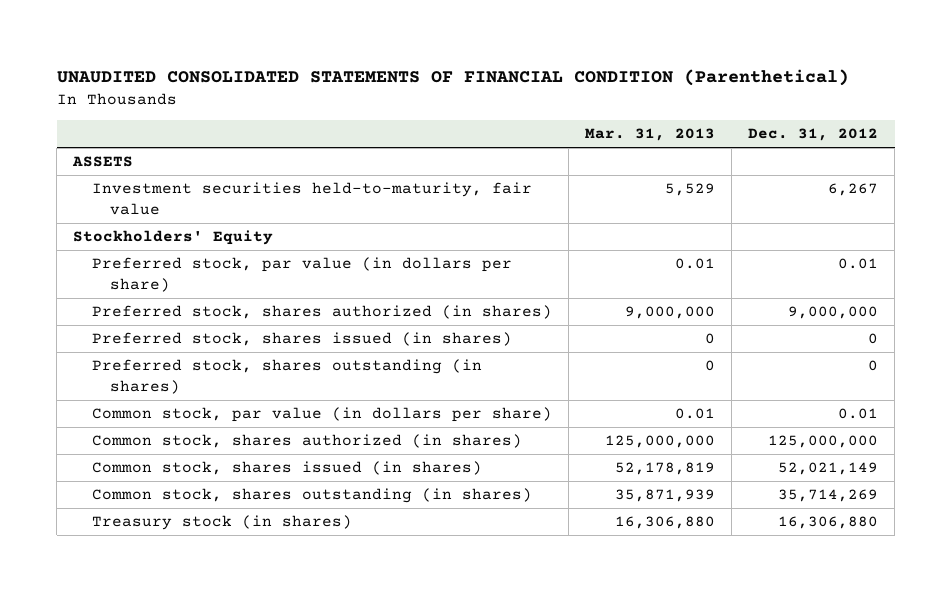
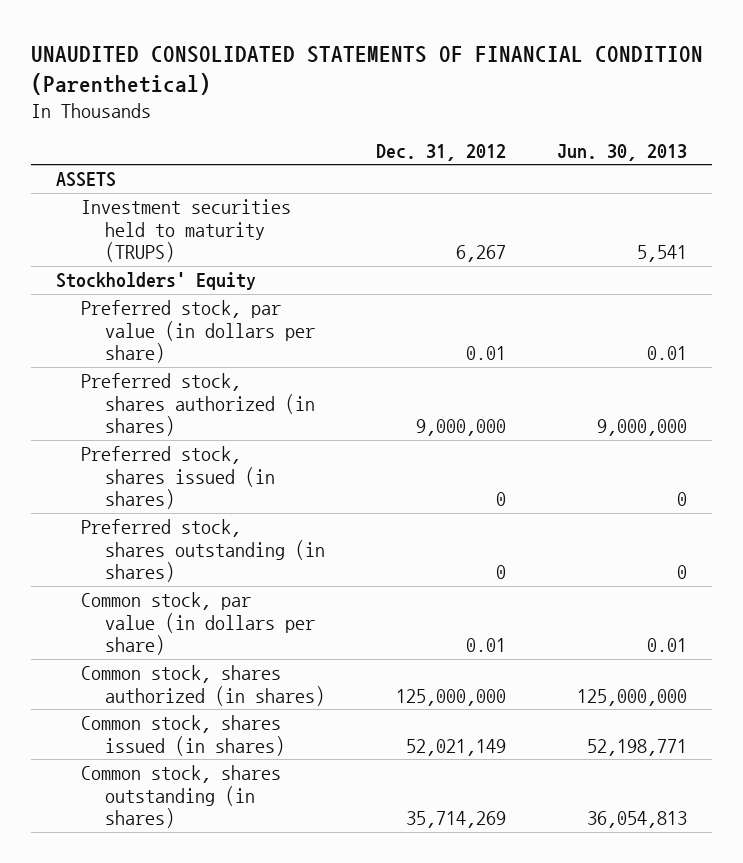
- | Mar. 31, 2013 | Dec. 31, 2012
+ | Dec. 31, 2012 | Jun. 30, 2013
- Investment securities held-to-maturity, fair value | 5,529 | 6,267
+ Investment securities held to maturity (TRUPS) | 6,267 | 5,541
- Treasury stock (in shares) | 16,306,880 | 16,306,880

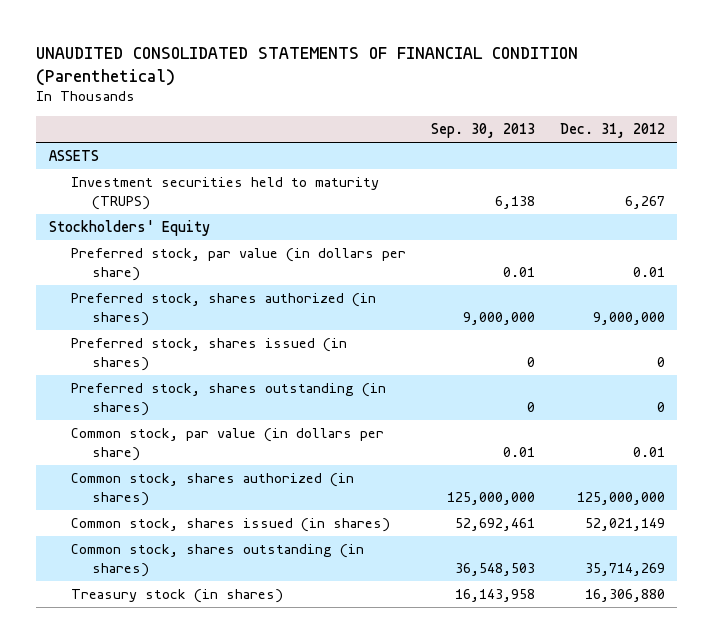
- | Dec. 31, 2012 | Jun. 30, 2013
+ | Sep. 30, 2013 | Dec. 31, 2012
+ Treasury stock (in shares) | 16,143,958 | 16,306,880

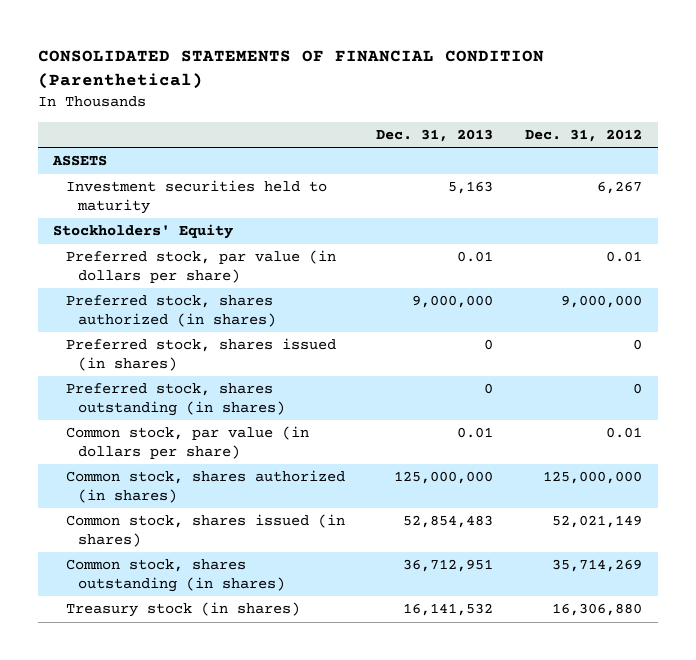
- UNAUDITED CONSOLIDATED STATEMENTS OF FINANCIAL CONDITION (Parenthetical)
+ CONSOLIDATED STATEMENTS OF FINANCIAL CONDITION (Parenthetical)
- | Sep. 30, 2013 | Dec. 31, 2012
+ | Dec. 31, 2013 | Dec. 31, 2012
- Investment securities held to maturity (TRUPS) | 6,138 | 6,267
+ Investment securities held to maturity | 5,163 | 6,267

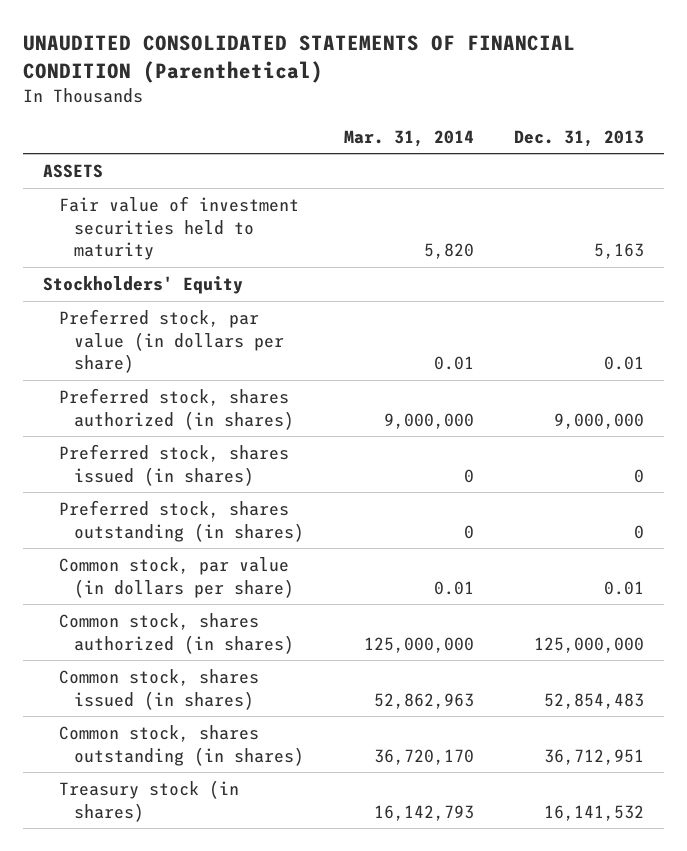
- CONSOLIDATED STATEMENTS OF FINANCIAL CONDITION (Parenthetical)
+ UNAUDITED CONSOLIDATED STATEMENTS OF FINANCIAL CONDITION (Parenthetical)
- | Dec. 31, 2013 | Dec. 31, 2012
+ | Mar. 31, 2014 | Dec. 31, 2013
- Investment securities held to maturity | 5,163 | 6,267
+ Fair value of investment securities held to maturity | 5,820 | 5,163

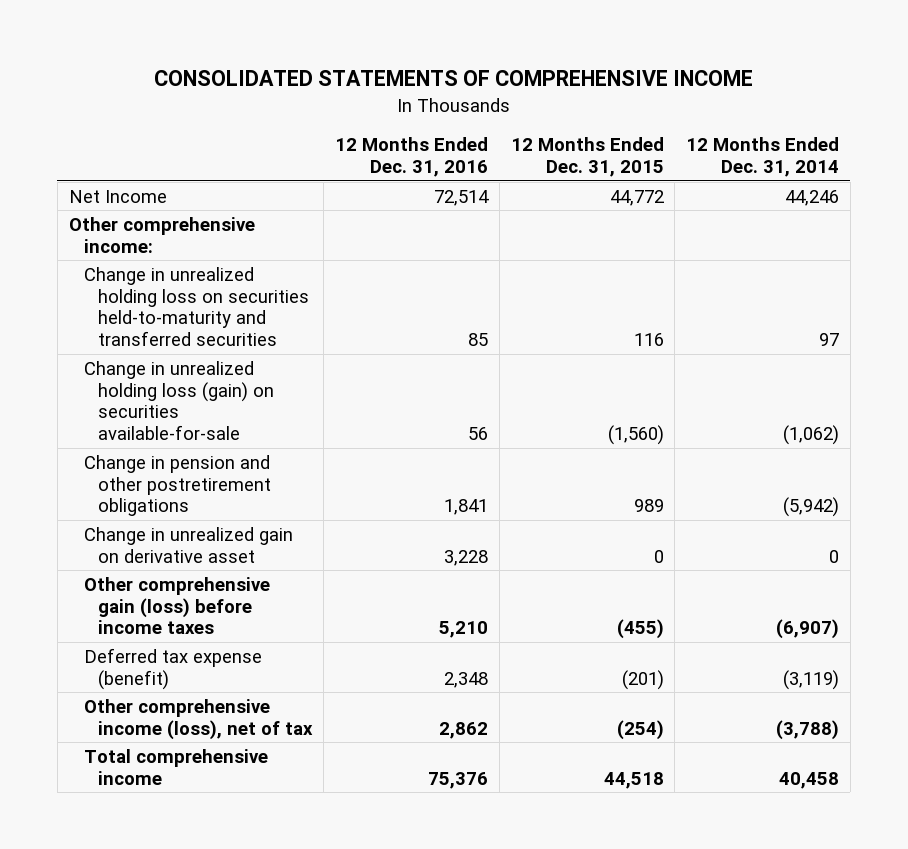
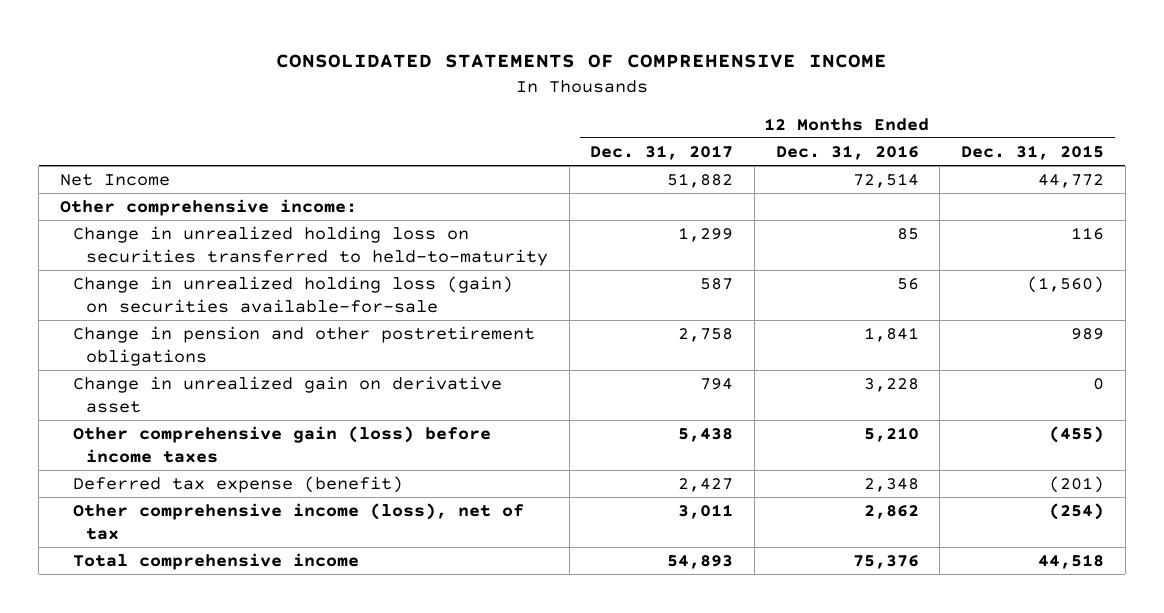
- | 12 Months Ended Dec. 31, 2016 | 12 Months Ended Dec. 31, 2015 | 12 Months Ended Dec. 31, 2014
+ | 12 Months Ended Dec. 31, 2017 | 12 Months Ended Dec. 31, 2016 | 12 Months Ended Dec. 31, 2015
- Change in unrealized holding loss on securities held-to-maturity and transferred securities | 85 | 116 | 97
+ Change in unrealized holding loss on securities transferred to held-to-maturity | 1,299 | 85 | 116

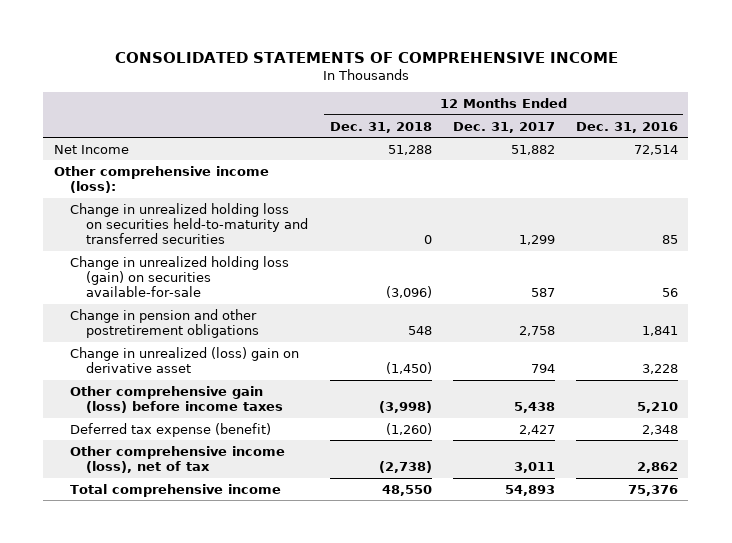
- | 12 Months Ended Dec. 31, 2017 | 12 Months Ended Dec. 31, 2016 | 12 Months Ended Dec. 31, 2015
+ | 12 Months Ended Dec. 31, 2018 | 12 Months Ended Dec. 31, 2017 | 12 Months Ended Dec. 31, 2016
- Other comprehensive income:
- Change in unrealized holding loss on securities transferred to held-to-maturity | 1,299 | 85 | 116
+ Other comprehensive income (loss):
+ Change in unrealized holding loss on securities held-to-maturity and transferred securities | 0 | 1,299 | 85
- Change in unrealized gain on derivative asset | 794 | 3,228 | 0
+ Change in unrealized (loss) gain on derivative asset | (1,450) | 794 | 3,228

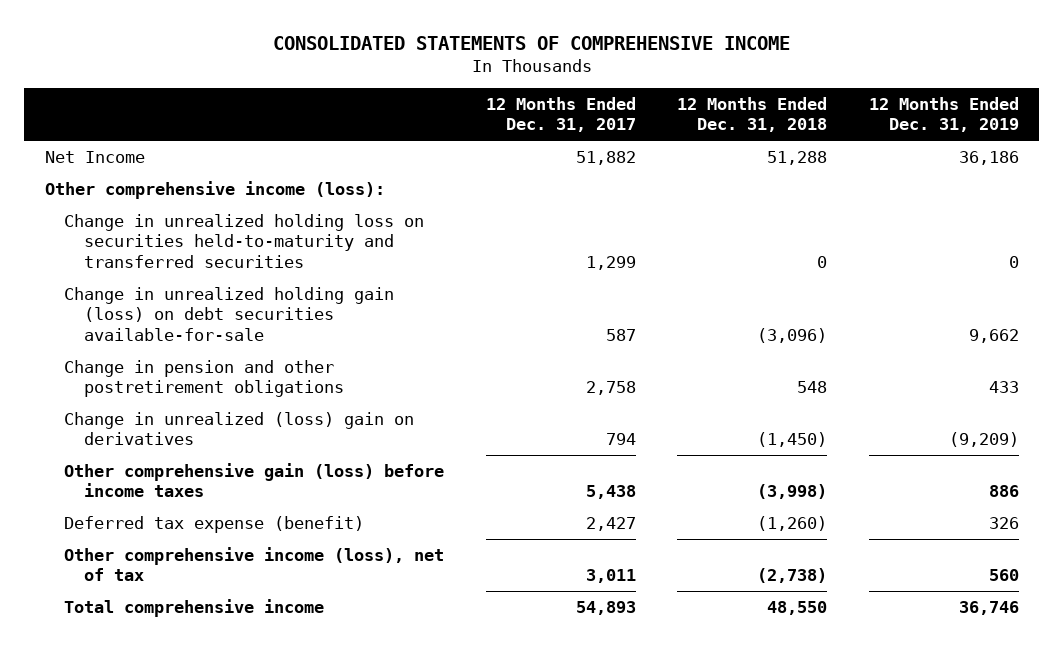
- | 12 Months Ended Dec. 31, 2018 | 12 Months Ended Dec. 31, 2017 | 12 Months Ended Dec. 31, 2016
+ | 12 Months Ended Dec. 31, 2017 | 12 Months Ended Dec. 31, 2018 | 12 Months Ended Dec. 31, 2019
- Change in unrealized holding loss (gain) on securities available-for-sale | (3,096) | 587 | 56
+ Change in unrealized holding gain (loss) on debt securities available-for-sale | 587 | (3,096) | 9,662
- Change in unrealized (loss) gain on derivative asset | (1,450) | 794 | 3,228
+ Change in unrealized (loss) gain on derivatives | 794 | (1,450) | (9,209)

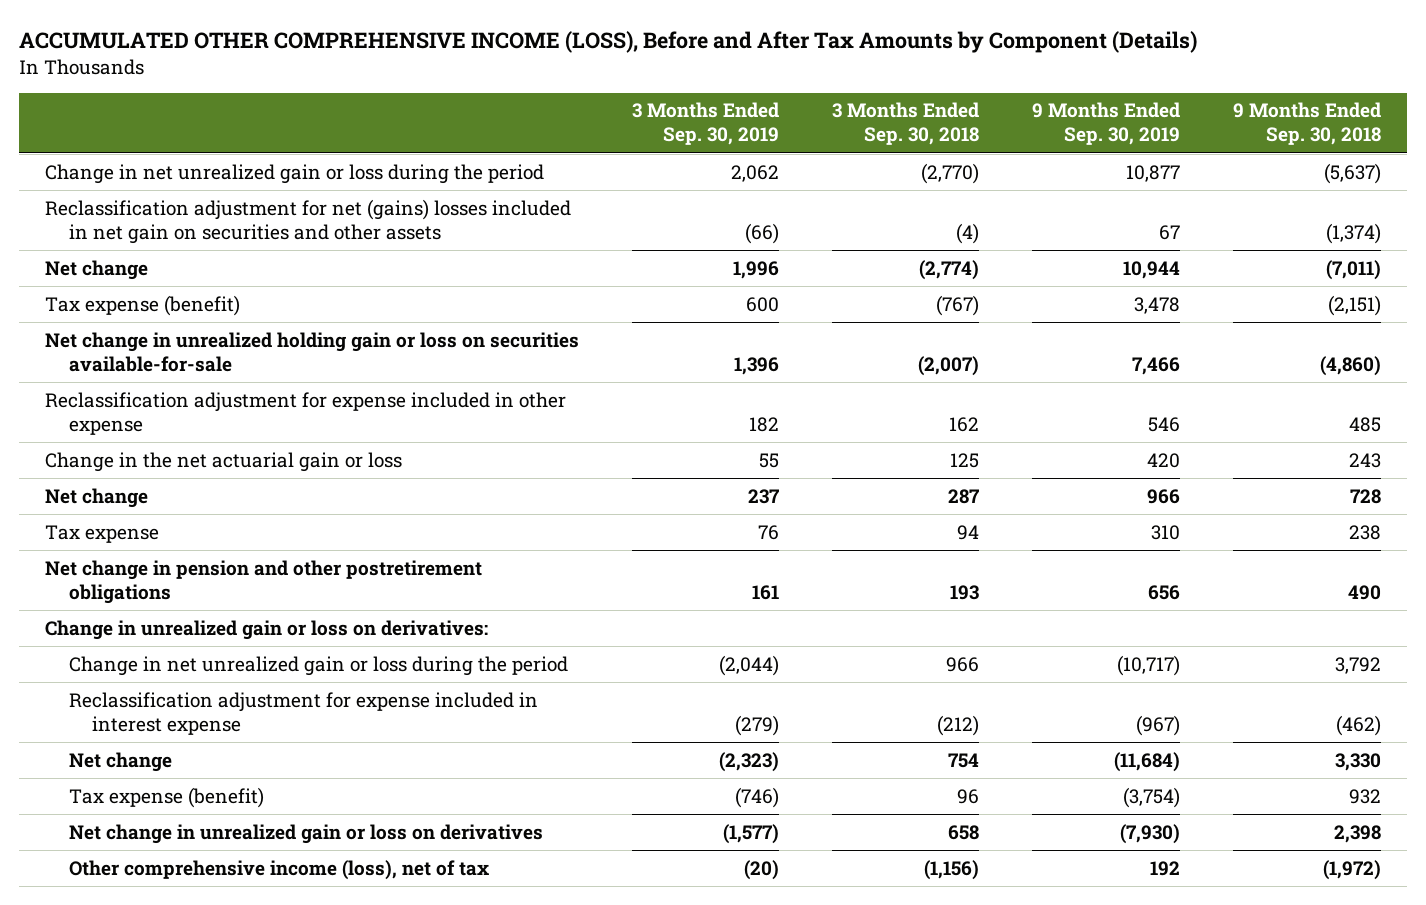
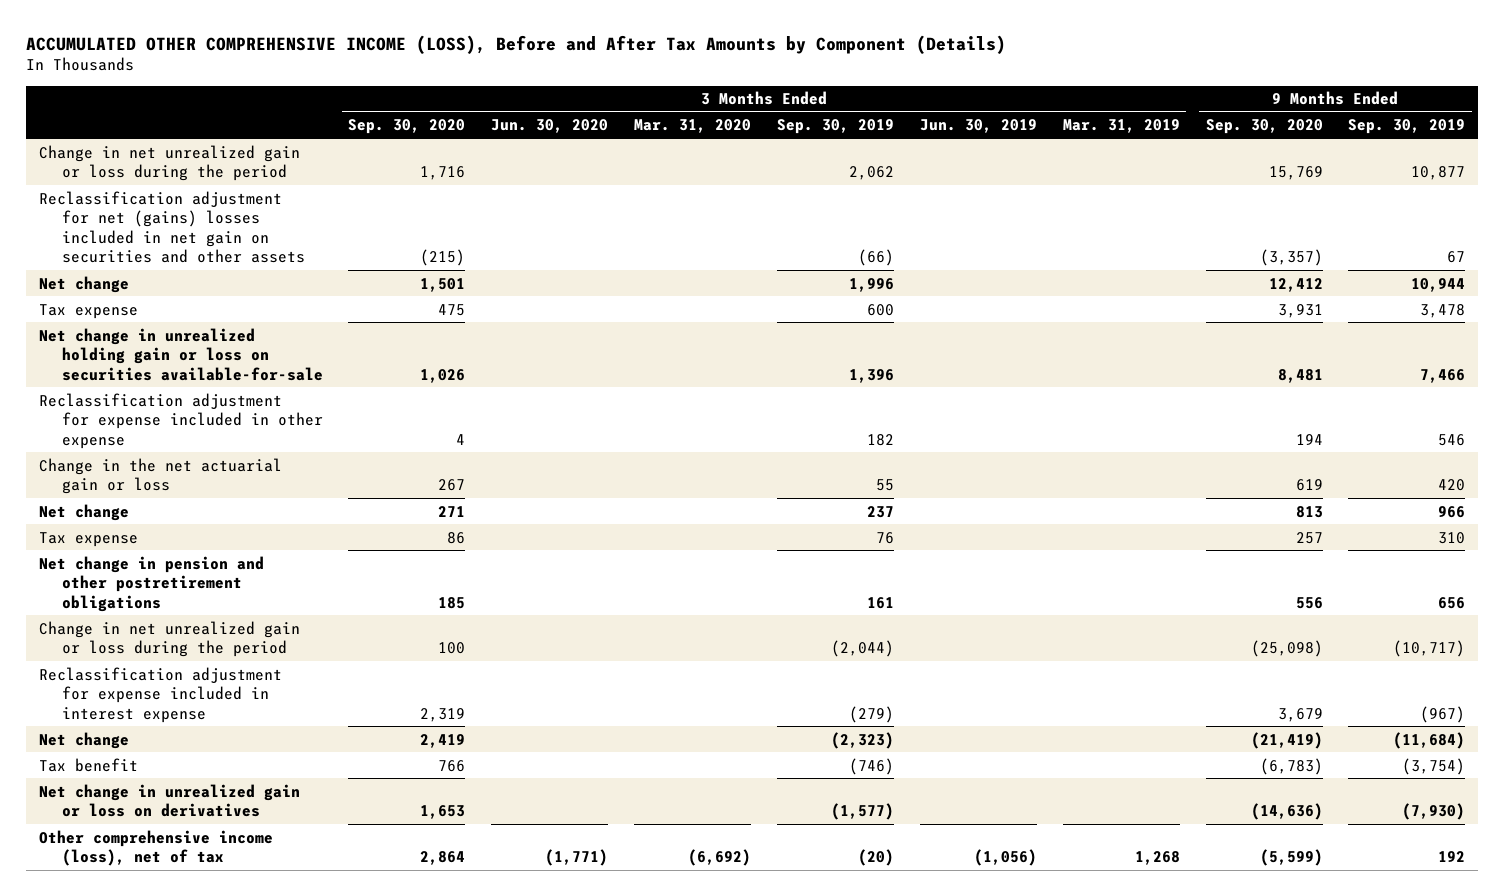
- | 3 Months Ended Sep. 30, 2019 | 3 Months Ended Sep. 30, 2018 | 9 Months Ended Sep. 30, 2019 | 9 Months Ended Sep. 30, 2018
+ | 3 Months Ended Sep. 30, 2020 | 3 Months Ended Jun. 30, 2020 | 3 Months Ended Mar. 31, 2020 | 3 Months Ended Sep. 30, 2019 | 3 Months Ended Jun. 30, 2019 | 3 Months Ended Mar. 31, 2019 | 9 Months Ended Sep. 30, 2020 | 9 Months Ended Sep. 30, 2019
- Tax expense (benefit) | 600 | (767) | 3,478 | (2,151)
+ Tax expense | 475 | | | 600 | | | 3,931 | 3,478
- Change in unrealized gain or loss on derivatives:
- Tax expense (benefit) | (746) | 96 | (3,754) | 932
+ Tax benefit | 766 | | | (746) | | | (6,783) | (3,754)

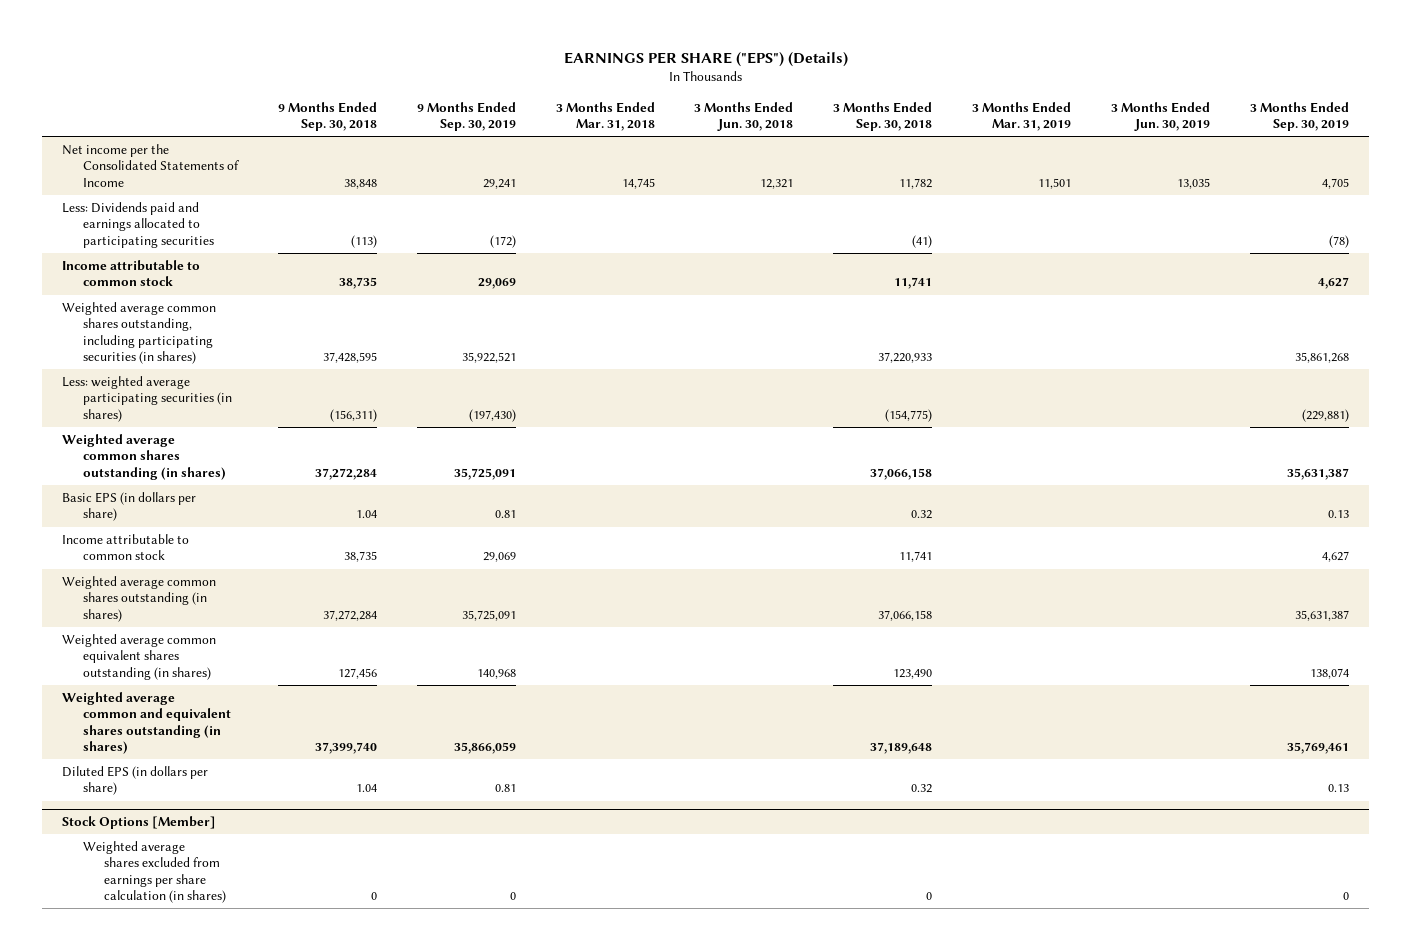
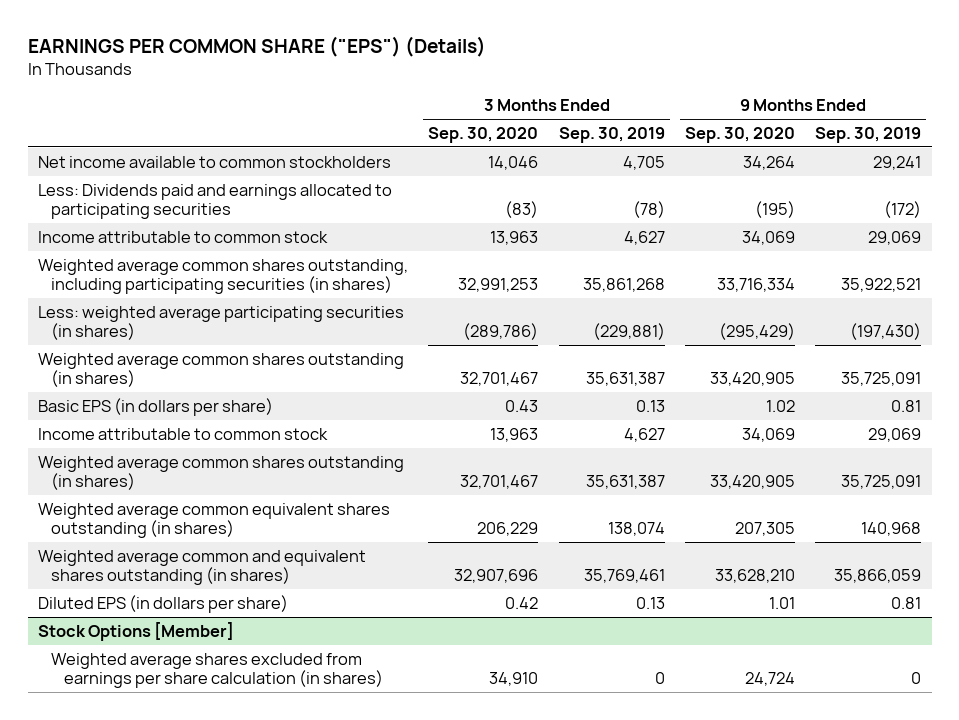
- EARNINGS PER SHARE ("EPS") (Details)
+ EARNINGS PER COMMON SHARE ("EPS") (Details)
- | 9 Months Ended Sep. 30, 2018 | 9 Months Ended Sep. 30, 2019 | 3 Months Ended Mar. 31, 2018 | 3 Months Ended Jun. 30, 2018 | 3 Months Ended Sep. 30, 2018 | 3 Months Ended Mar. 31, 2019 | 3 Months Ended Jun. 30, 2019 | 3 Months Ended Sep. 30, 2019
+ | 3 Months Ended Sep. 30, 2020 | 3 Months Ended Sep. 30, 2019 | 9 Months Ended Sep. 30, 2020 | 9 Months Ended Sep. 30, 2019
- Net income per the Consolidated Statements of Income | 38,848 | 29,241 | 14,745 | 12,321 | 11,782 | 11,501 | 13,035 | 4,705
+ Net income available to common stockholders | 14,046 | 4,705 | 34,264 | 29,241

